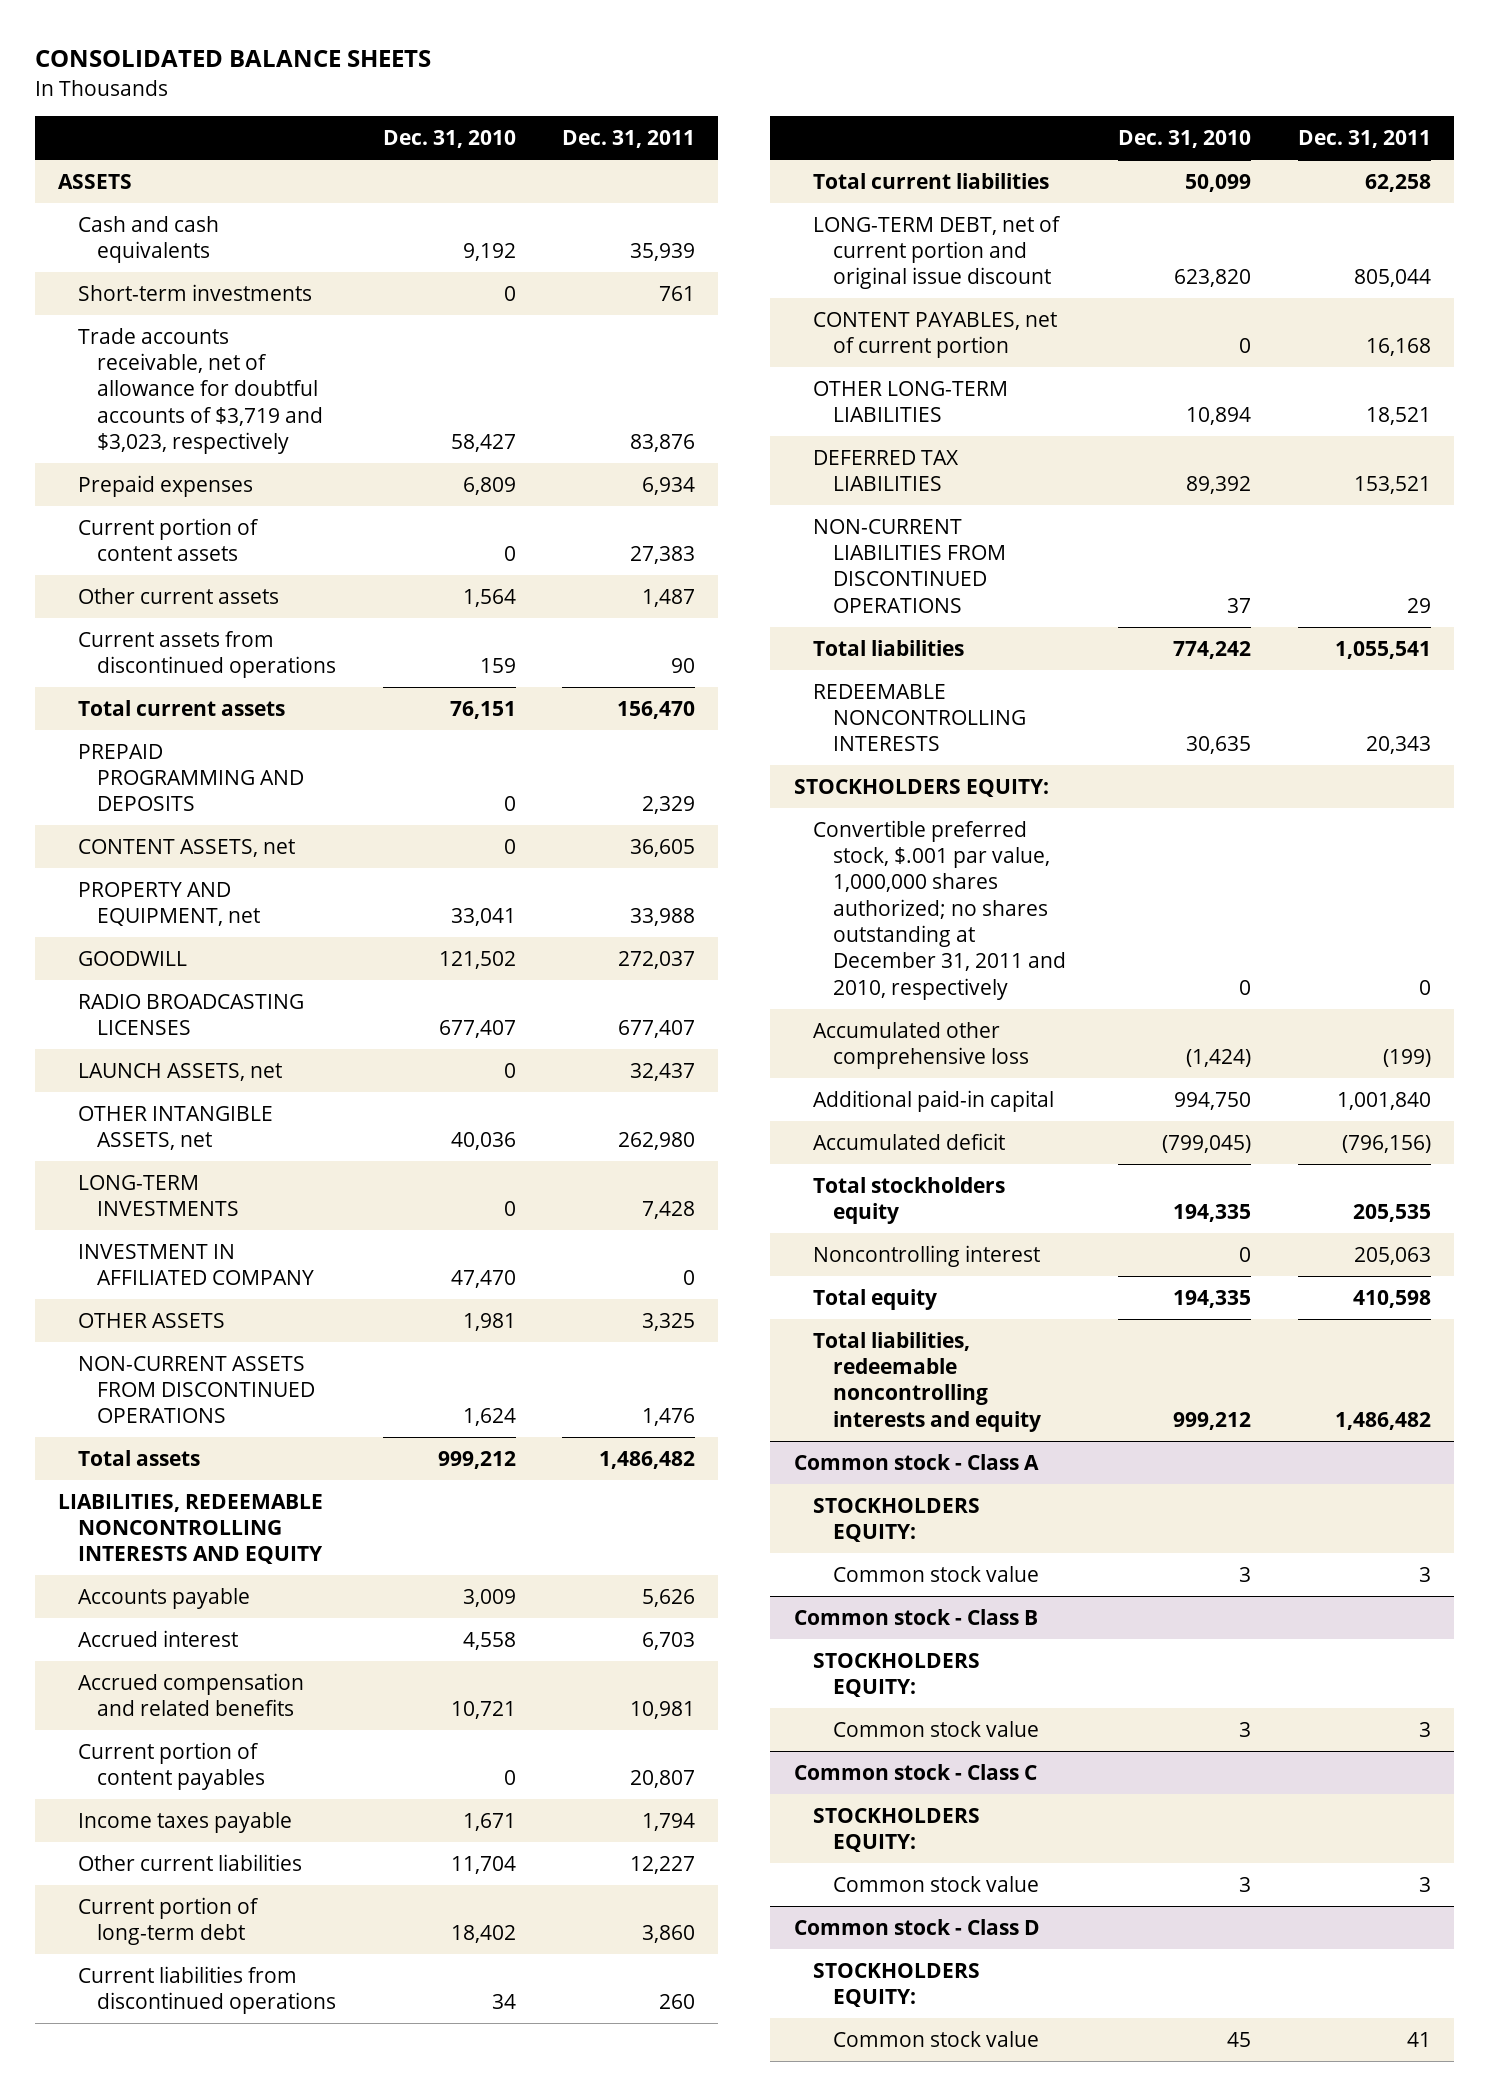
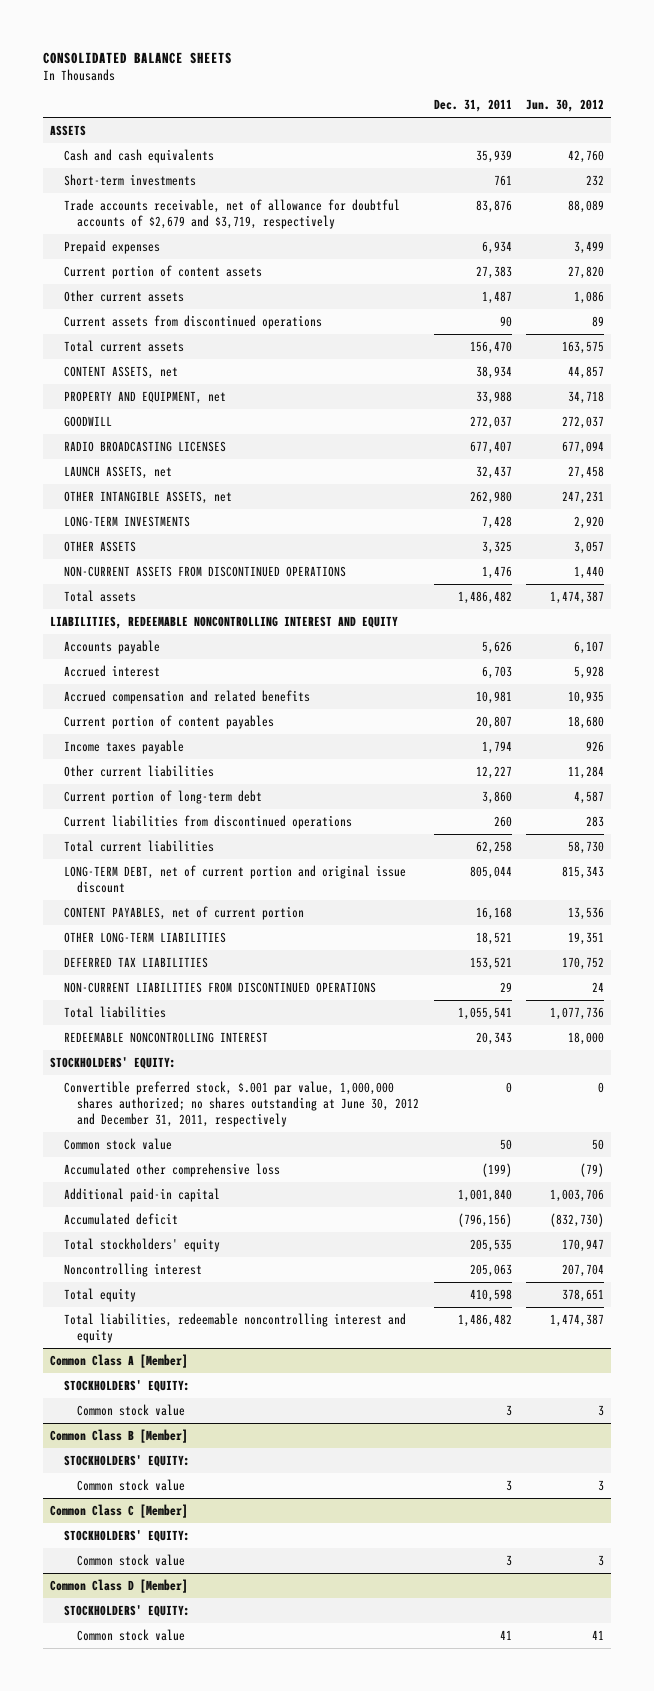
- | Dec. 31, 2010 | Dec. 31, 2011
+ | Dec. 31, 2011 | Jun. 30, 2012
- Trade accounts receivable, net of allowance for doubtful accounts of $3,719 and $3,023, respectively | 58,427 | 83,876
+ Trade accounts receivable, net of allowance for doubtful accounts of $2,679 and $3,719, respectively | 83,876 | 88,089
- PREPAID PROGRAMMING AND DEPOSITS | 0 | 2,329
- CONTENT ASSETS, net | 0 | 36,605
+ CONTENT ASSETS, net | 38,934 | 44,857
- INVESTMENT IN AFFILIATED COMPANY | 47,470 | 0
- LIABILITIES, REDEEMABLE NONCONTROLLING INTERESTS AND EQUITY
+ LIABILITIES, REDEEMABLE NONCONTROLLING INTEREST AND EQUITY
- REDEEMABLE NONCONTROLLING INTERESTS | 30,635 | 20,343
- STOCKHOLDERS EQUITY:
- Convertible preferred stock, $.001 par value, 1,000,000 shares authorized; no shares outstanding at December 31, 2011 and 2010, respectively | 0 | 0
+ REDEEMABLE NONCONTROLLING INTEREST | 20,343 | 18,000
+ STOCKHOLDERS' EQUITY:
+ Convertible preferred stock, $.001 par value, 1,000,000 shares authorized; no shares outstanding at June 30, 2012 and December 31, 2011, respectively | 0 | 0
+ Common stock value | 50 | 50
- Total stockholders equity | 194,335 | 205,535
+ Total stockholders' equity | 205,535 | 170,947
- Total liabilities, redeemable noncontrolling interests and equity | 999,212 | 1,486,482
- Common stock - Class A
- STOCKHOLDERS EQUITY:
+ Total liabilities, redeemable noncontrolling interest and equity | 1,486,482 | 1,474,387
+ Common Class A [Member]
+ STOCKHOLDERS' EQUITY:
- Common stock - Class B
- STOCKHOLDERS EQUITY:
+ Common Class B [Member]
+ STOCKHOLDERS' EQUITY:
- Common stock - Class C
- STOCKHOLDERS EQUITY:
+ Common Class C [Member]
+ STOCKHOLDERS' EQUITY:
- Common stock - Class D
- STOCKHOLDERS EQUITY:
+ Common Class D [Member]
+ STOCKHOLDERS' EQUITY:

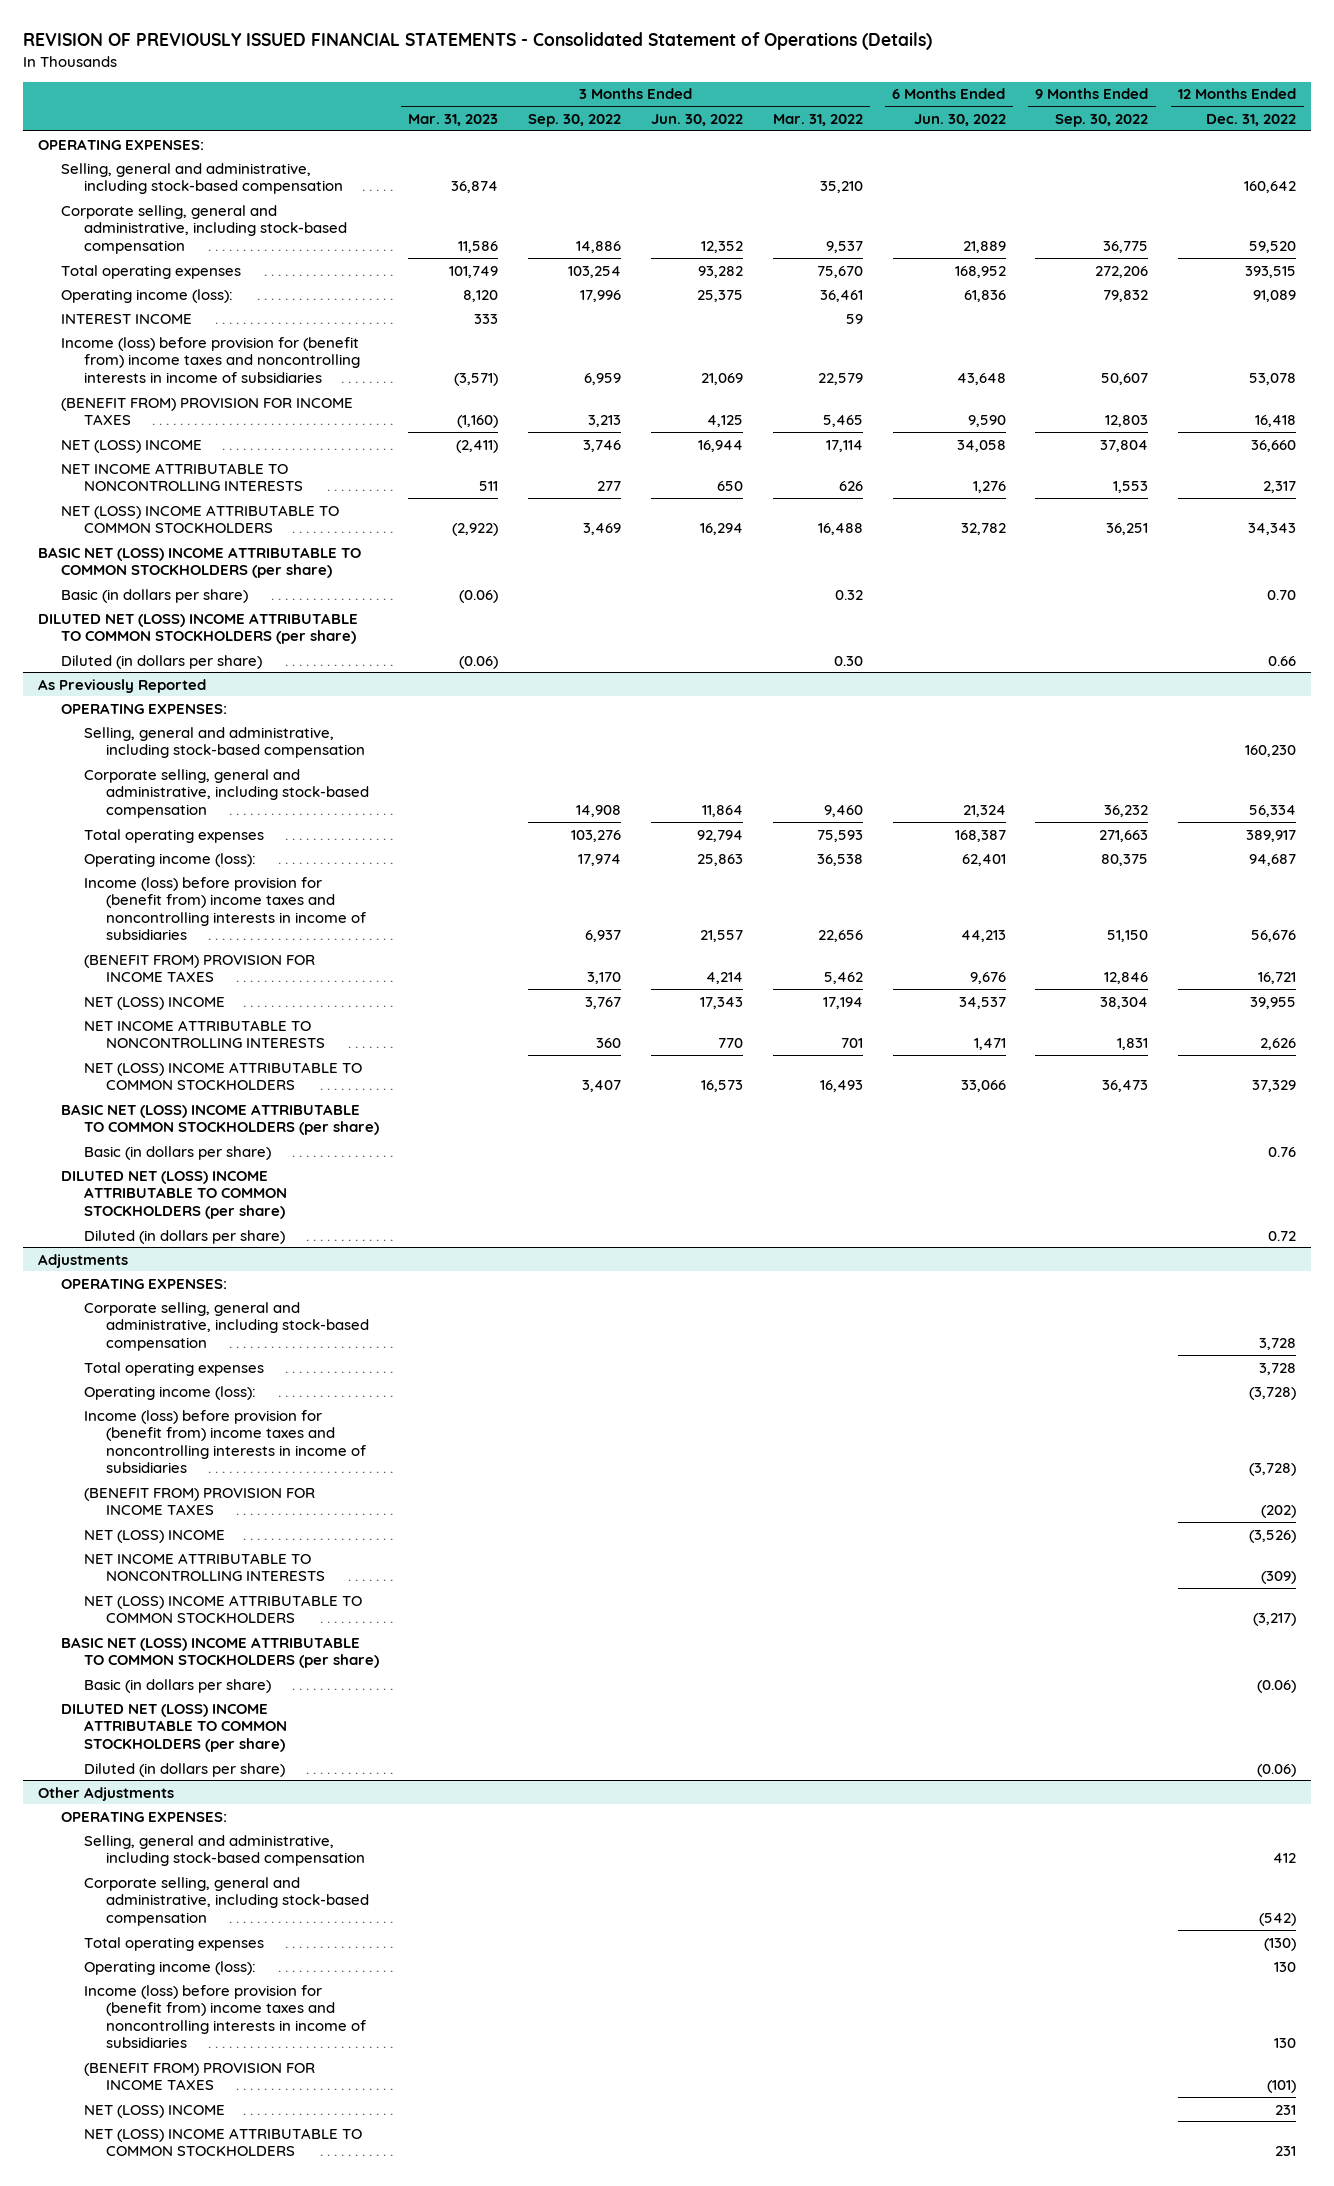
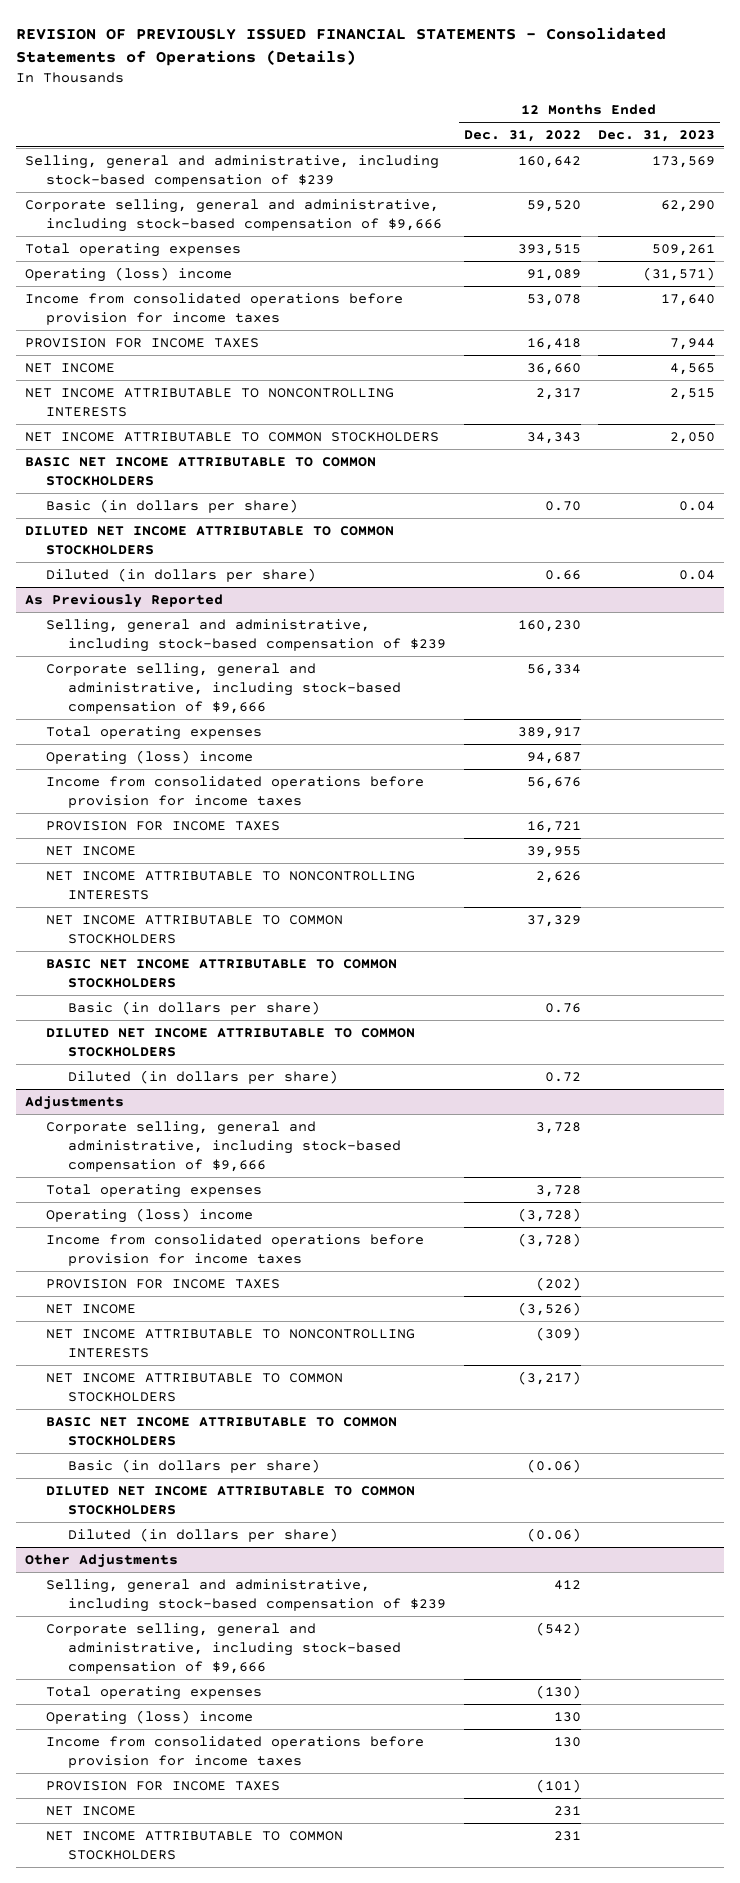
- REVISION OF PREVIOUSLY ISSUED FINANCIAL STATEMENTS - Consolidated Statement of Operations (Details)
+ REVISION OF PREVIOUSLY ISSUED FINANCIAL STATEMENTS - Consolidated Statements of Operations (Details)
- | 3 Months Ended Mar. 31, 2023 | 3 Months Ended Sep. 30, 2022 | 3 Months Ended Jun. 30, 2022 | 3 Months Ended Mar. 31, 2022 | 6 Months Ended Jun. 30, 2022 | 9 Months Ended Sep. 30, 2022 | 12 Months Ended Dec. 31, 2022
+ | 12 Months Ended Dec. 31, 2022 | 12 Months Ended Dec. 31, 2023
- OPERATING EXPENSES:
- Selling, general and administrative, including stock-based compensation | 36,874 | | | 35,210 | | | 160,642
- Corporate selling, general and administrative, including stock-based compensation | 11,586 | 14,886 | 12,352 | 9,537 | 21,889 | 36,775 | 59,520
+ Selling, general and administrative, including stock-based compensation of $239 | 160,642 | 173,569
+ Corporate selling, general and administrative, including stock-based compensation of $9,666 | 59,520 | 62,290
- Operating income (loss): | 8,120 | 17,996 | 25,375 | 36,461 | 61,836 | 79,832 | 91,089
- INTEREST INCOME | 333 | | | 59 | | |
- Income (loss) before provision for (benefit from) income taxes and noncontrolling interests in income of subsidiaries | (3,571) | 6,959 | 21,069 | 22,579 | 43,648 | 50,607 | 53,078
- (BENEFIT FROM) PROVISION FOR INCOME TAXES | (1,160) | 3,213 | 4,125 | 5,465 | 9,590 | 12,803 | 16,418
- NET (LOSS) INCOME | (2,411) | 3,746 | 16,944 | 17,114 | 34,058 | 37,804 | 36,660
+ Operating (loss) income | 91,089 | (31,571)
+ Income from consolidated operations before provision for income taxes | 53,078 | 17,640
+ PROVISION FOR INCOME TAXES | 16,418 | 7,944
+ NET INCOME | 36,660 | 4,565
- NET (LOSS) INCOME ATTRIBUTABLE TO COMMON STOCKHOLDERS | (2,922) | 3,469 | 16,294 | 16,488 | 32,782 | 36,251 | 34,343
- BASIC NET (LOSS) INCOME ATTRIBUTABLE TO COMMON STOCKHOLDERS (per share)
+ NET INCOME ATTRIBUTABLE TO COMMON STOCKHOLDERS | 34,343 | 2,050
+ BASIC NET INCOME ATTRIBUTABLE TO COMMON STOCKHOLDERS
- DILUTED NET (LOSS) INCOME ATTRIBUTABLE TO COMMON STOCKHOLDERS (per share)
+ DILUTED NET INCOME ATTRIBUTABLE TO COMMON STOCKHOLDERS
@ As Previously Reported
- OPERATING EXPENSES:
- Selling, general and administrative, including stock-based compensation | | | | | | | 160,230
- Corporate selling, general and administrative, including stock-based compensation | | 14,908 | 11,864 | 9,460 | 21,324 | 36,232 | 56,334
+ Selling, general and administrative, including stock-based compensation of $239 | 160,230 |
+ Corporate selling, general and administrative, including stock-based compensation of $9,666 | 56,334 |
- Operating income (loss): | | 17,974 | 25,863 | 36,538 | 62,401 | 80,375 | 94,687
- Income (loss) before provision for (benefit from) income taxes and noncontrolling interests in income of subsidiaries | | 6,937 | 21,557 | 22,656 | 44,213 | 51,150 | 56,676
- (BENEFIT FROM) PROVISION FOR INCOME TAXES | | 3,170 | 4,214 | 5,462 | 9,676 | 12,846 | 16,721
- NET (LOSS) INCOME | | 3,767 | 17,343 | 17,194 | 34,537 | 38,304 | 39,955
+ Operating (loss) income | 94,687 |
+ Income from consolidated operations before provision for income taxes | 56,676 |
+ PROVISION FOR INCOME TAXES | 16,721 |
+ NET INCOME | 39,955 |
- NET (LOSS) INCOME ATTRIBUTABLE TO COMMON STOCKHOLDERS | | 3,407 | 16,573 | 16,493 | 33,066 | 36,473 | 37,329
- BASIC NET (LOSS) INCOME ATTRIBUTABLE TO COMMON STOCKHOLDERS (per share)
+ NET INCOME ATTRIBUTABLE TO COMMON STOCKHOLDERS | 37,329 |
+ BASIC NET INCOME ATTRIBUTABLE TO COMMON STOCKHOLDERS
- DILUTED NET (LOSS) INCOME ATTRIBUTABLE TO COMMON STOCKHOLDERS (per share)
+ DILUTED NET INCOME ATTRIBUTABLE TO COMMON STOCKHOLDERS
@ Adjustments
- OPERATING EXPENSES:
- Corporate selling, general and administrative, including stock-based compensation | | | | | | | 3,728
+ Corporate selling, general and administrative, including stock-based compensation of $9,666 | 3,728 |
- Operating income (loss): | | | | | | | (3,728)
- Income (loss) before provision for (benefit from) income taxes and noncontrolling interests in income of subsidiaries | | | | | | | (3,728)
- (BENEFIT FROM) PROVISION FOR INCOME TAXES | | | | | | | (202)
- NET (LOSS) INCOME | | | | | | | (3,526)
+ Operating (loss) income | (3,728) |
+ Income from consolidated operations before provision for income taxes | (3,728) |
+ PROVISION FOR INCOME TAXES | (202) |
+ NET INCOME | (3,526) |
- NET (LOSS) INCOME ATTRIBUTABLE TO COMMON STOCKHOLDERS | | | | | | | (3,217)
- BASIC NET (LOSS) INCOME ATTRIBUTABLE TO COMMON STOCKHOLDERS (per share)
+ NET INCOME ATTRIBUTABLE TO COMMON STOCKHOLDERS | (3,217) |
+ BASIC NET INCOME ATTRIBUTABLE TO COMMON STOCKHOLDERS
- DILUTED NET (LOSS) INCOME ATTRIBUTABLE TO COMMON STOCKHOLDERS (per share)
+ DILUTED NET INCOME ATTRIBUTABLE TO COMMON STOCKHOLDERS
@ Other Adjustments
- OPERATING EXPENSES:
- Selling, general and administrative, including stock-based compensation | | | | | | | 412
- Corporate selling, general and administrative, including stock-based compensation | | | | | | | (542)
+ Selling, general and administrative, including stock-based compensation of $239 | 412 |
+ Corporate selling, general and administrative, including stock-based compensation of $9,666 | (542) |
- Operating income (loss): | | | | | | | 130
- Income (loss) before provision for (benefit from) income taxes and noncontrolling interests in income of subsidiaries | | | | | | | 130
- (BENEFIT FROM) PROVISION FOR INCOME TAXES | | | | | | | (101)
- NET (LOSS) INCOME | | | | | | | 231
- NET (LOSS) INCOME ATTRIBUTABLE TO COMMON STOCKHOLDERS | | | | | | | 231
+ Operating (loss) income | 130 |
+ Income from consolidated operations before provision for income taxes | 130 |
+ PROVISION FOR INCOME TAXES | (101) |
+ NET INCOME | 231 |
+ NET INCOME ATTRIBUTABLE TO COMMON STOCKHOLDERS | 231 |

